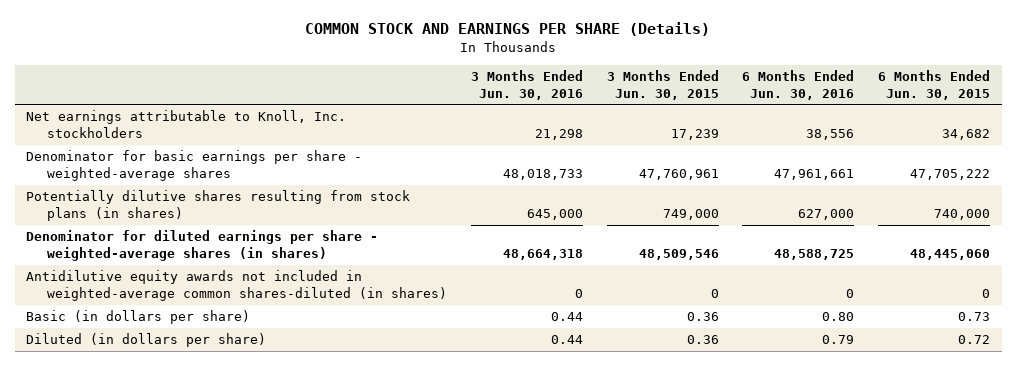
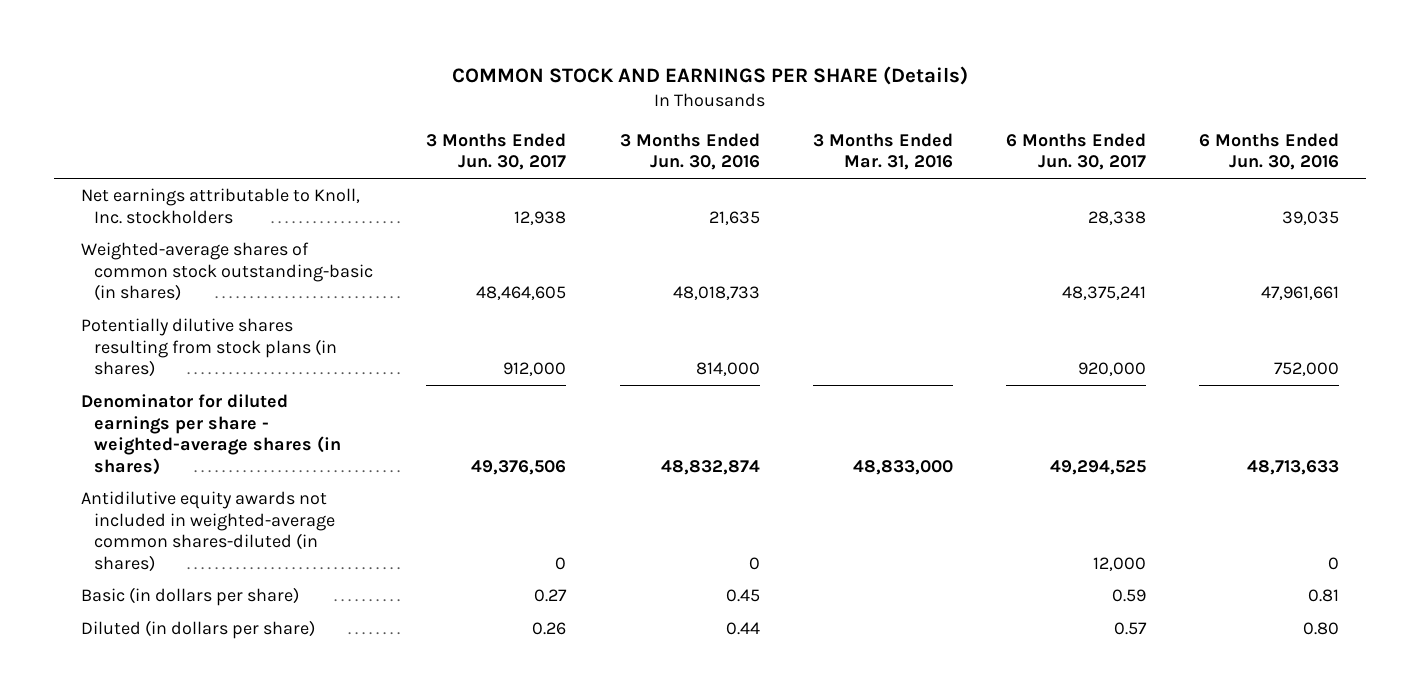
- | 3 Months Ended Jun. 30, 2016 | 3 Months Ended Jun. 30, 2015 | 6 Months Ended Jun. 30, 2016 | 6 Months Ended Jun. 30, 2015
+ | 3 Months Ended Jun. 30, 2017 | 3 Months Ended Jun. 30, 2016 | 3 Months Ended Mar. 31, 2016 | 6 Months Ended Jun. 30, 2017 | 6 Months Ended Jun. 30, 2016
- Net earnings attributable to Knoll, Inc. stockholders | 21,298 | 17,239 | 38,556 | 34,682
- Denominator for basic earnings per share - weighted-average shares | 48,018,733 | 47,760,961 | 47,961,661 | 47,705,222
- Potentially dilutive shares resulting from stock plans (in shares) | 645,000 | 749,000 | 627,000 | 740,000
- Denominator for diluted earnings per share - weighted-average shares (in shares) | 48,664,318 | 48,509,546 | 48,588,725 | 48,445,060
+ Net earnings attributable to Knoll, Inc. stockholders | 12,938 | 21,635 | | 28,338 | 39,035
+ Weighted-average shares of common stock outstanding-basic (in shares) | 48,464,605 | 48,018,733 | | 48,375,241 | 47,961,661
+ Potentially dilutive shares resulting from stock plans (in shares) | 912,000 | 814,000 | | 920,000 | 752,000
+ Denominator for diluted earnings per share - weighted-average shares (in shares) | 49,376,506 | 48,832,874 | 48,833,000 | 49,294,525 | 48,713,633
- Basic (in dollars per share) | 0.44 | 0.36 | 0.80 | 0.73
- Diluted (in dollars per share) | 0.44 | 0.36 | 0.79 | 0.72
+ Basic (in dollars per share) | 0.27 | 0.45 | | 0.59 | 0.81
+ Diluted (in dollars per share) | 0.26 | 0.44 | | 0.57 | 0.80

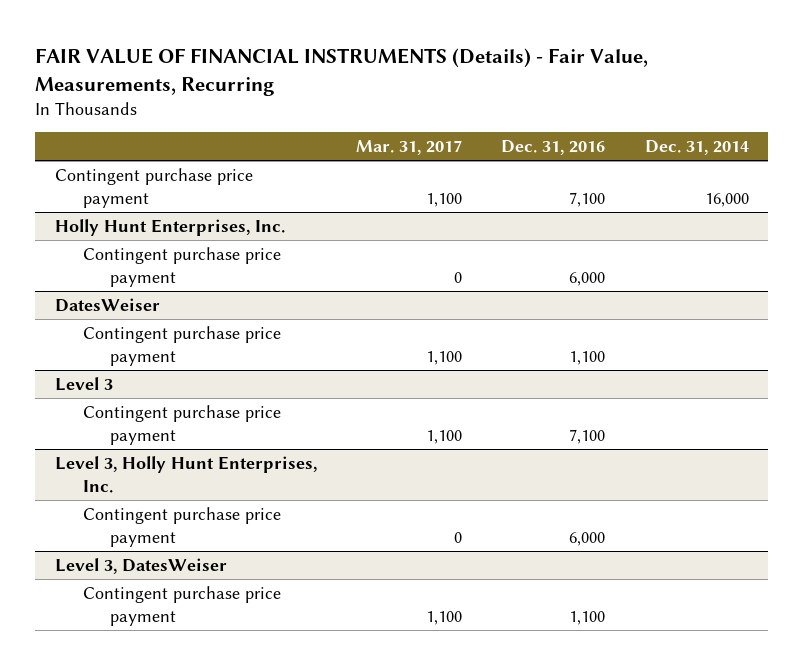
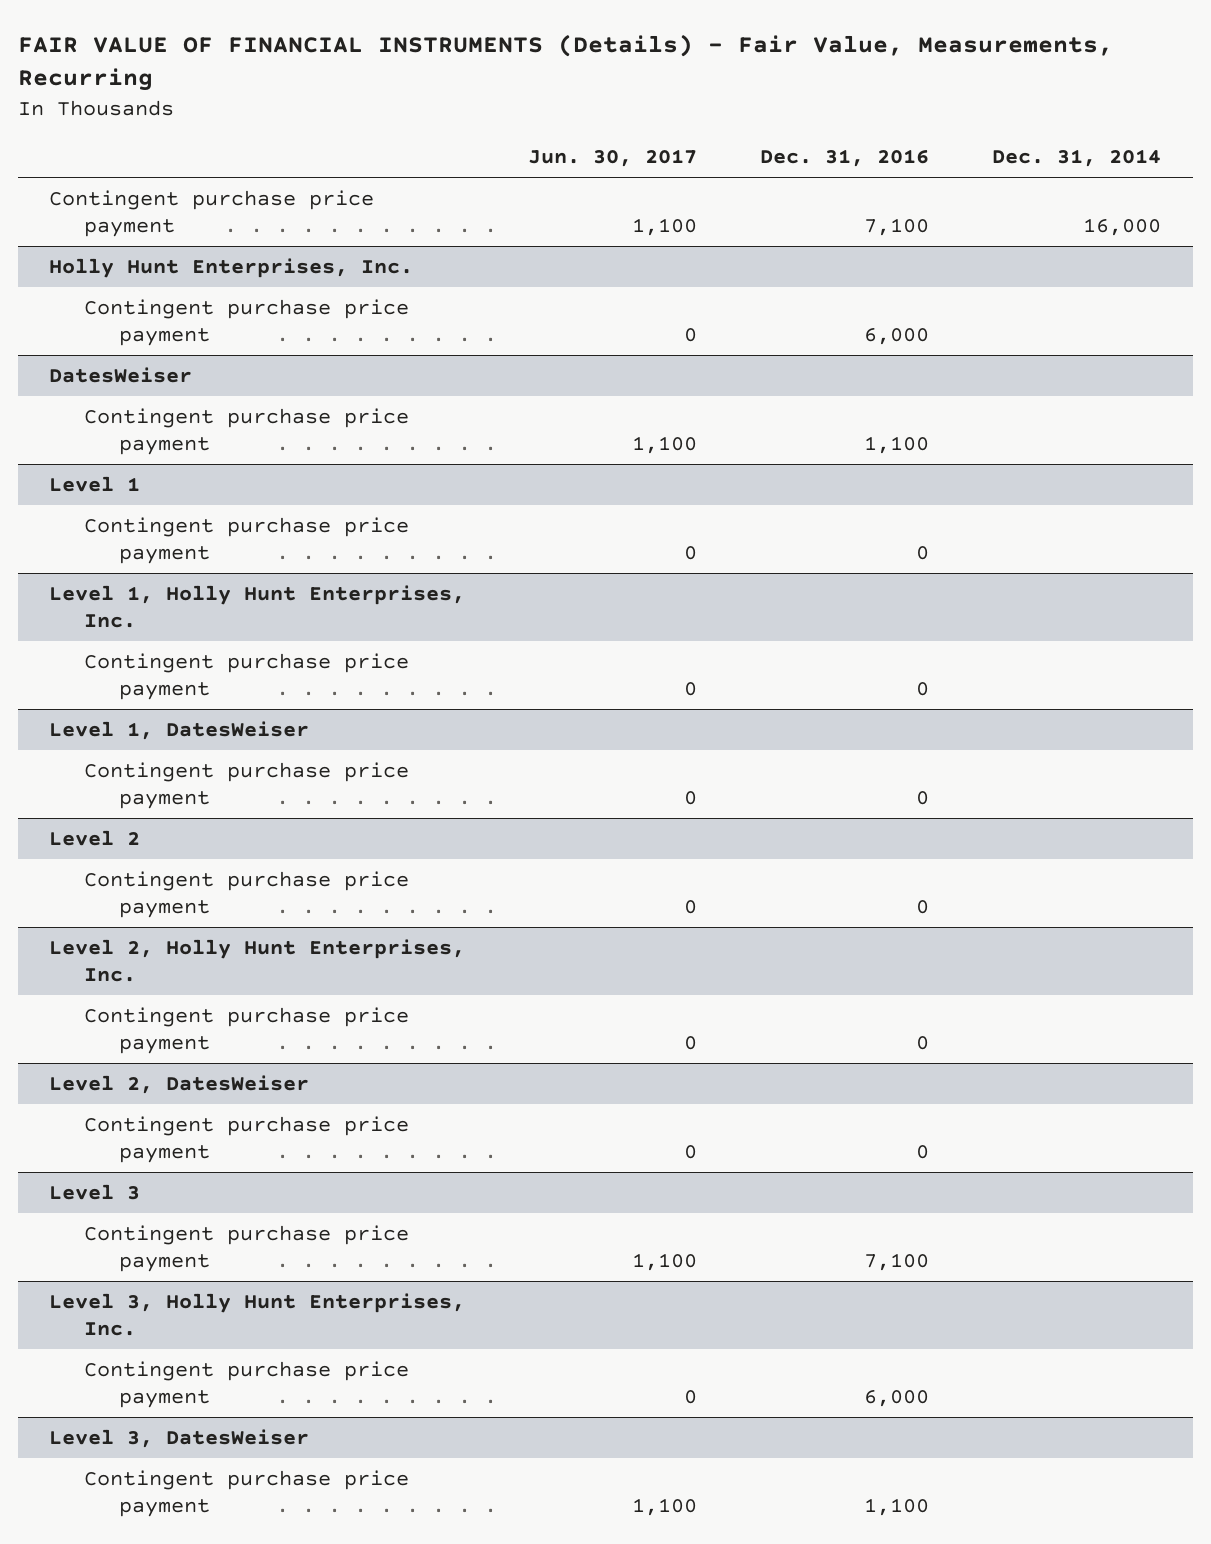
- | Mar. 31, 2017 | Dec. 31, 2016 | Dec. 31, 2014
+ | Jun. 30, 2017 | Dec. 31, 2016 | Dec. 31, 2014
+ Level 1
+ Contingent purchase price payment | 0 | 0 |
+ Level 1, Holly Hunt Enterprises, Inc.
+ Contingent purchase price payment | 0 | 0 |
+ Level 1, DatesWeiser
+ Contingent purchase price payment | 0 | 0 |
+ Level 2
+ Contingent purchase price payment | 0 | 0 |
+ Level 2, Holly Hunt Enterprises, Inc.
+ Contingent purchase price payment | 0 | 0 |
+ Level 2, DatesWeiser
+ Contingent purchase price payment | 0 | 0 |

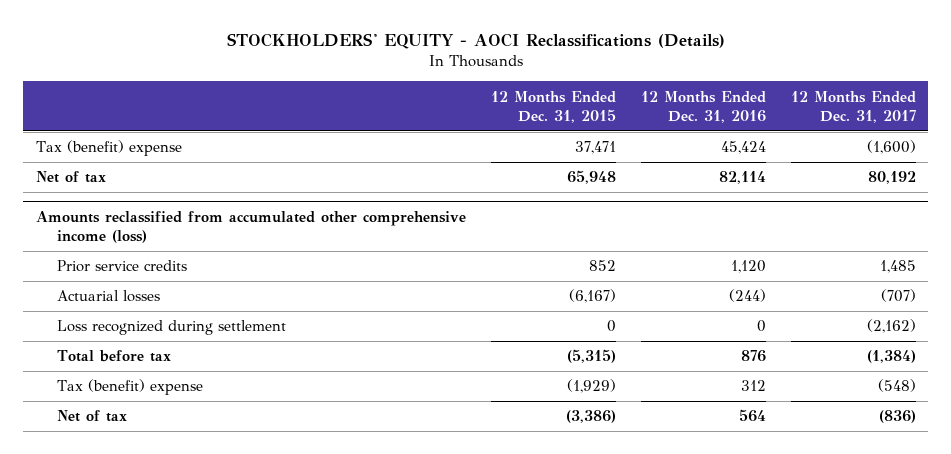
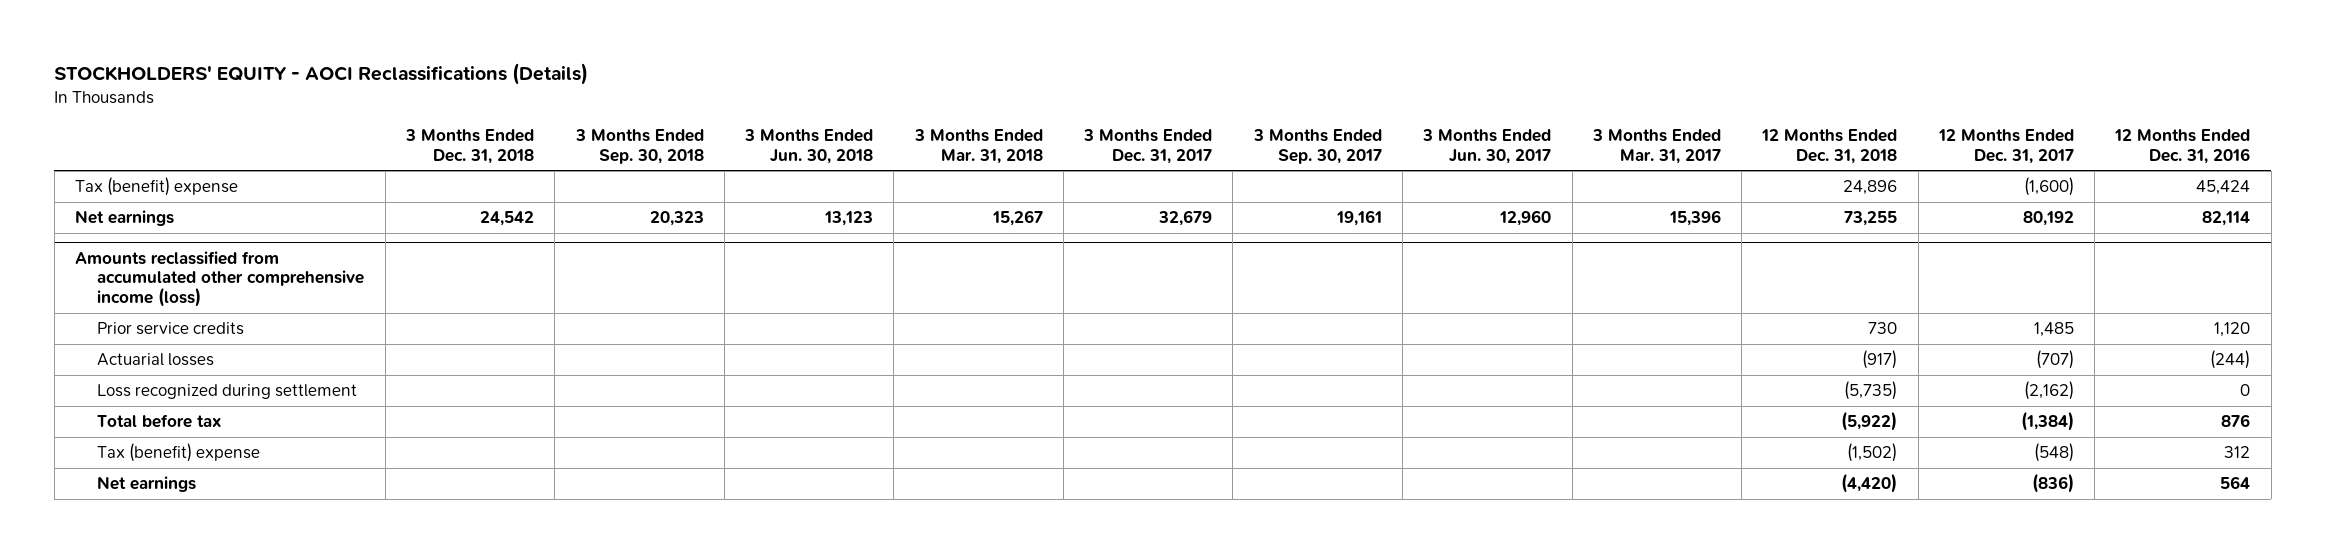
- | 12 Months Ended Dec. 31, 2015 | 12 Months Ended Dec. 31, 2016 | 12 Months Ended Dec. 31, 2017
+ | 3 Months Ended Dec. 31, 2018 | 3 Months Ended Sep. 30, 2018 | 3 Months Ended Jun. 30, 2018 | 3 Months Ended Mar. 31, 2018 | 3 Months Ended Dec. 31, 2017 | 3 Months Ended Sep. 30, 2017 | 3 Months Ended Jun. 30, 2017 | 3 Months Ended Mar. 31, 2017 | 12 Months Ended Dec. 31, 2018 | 12 Months Ended Dec. 31, 2017 | 12 Months Ended Dec. 31, 2016
- Net of tax | 65,948 | 82,114 | 80,192
+ Net earnings | 24,542 | 20,323 | 13,123 | 15,267 | 32,679 | 19,161 | 12,960 | 15,396 | 73,255 | 80,192 | 82,114
@ Amounts reclassified from accumulated other comprehensive income (loss)
- Net of tax | (3,386) | 564 | (836)
+ Net earnings | | | | | | | | | (4,420) | (836) | 564

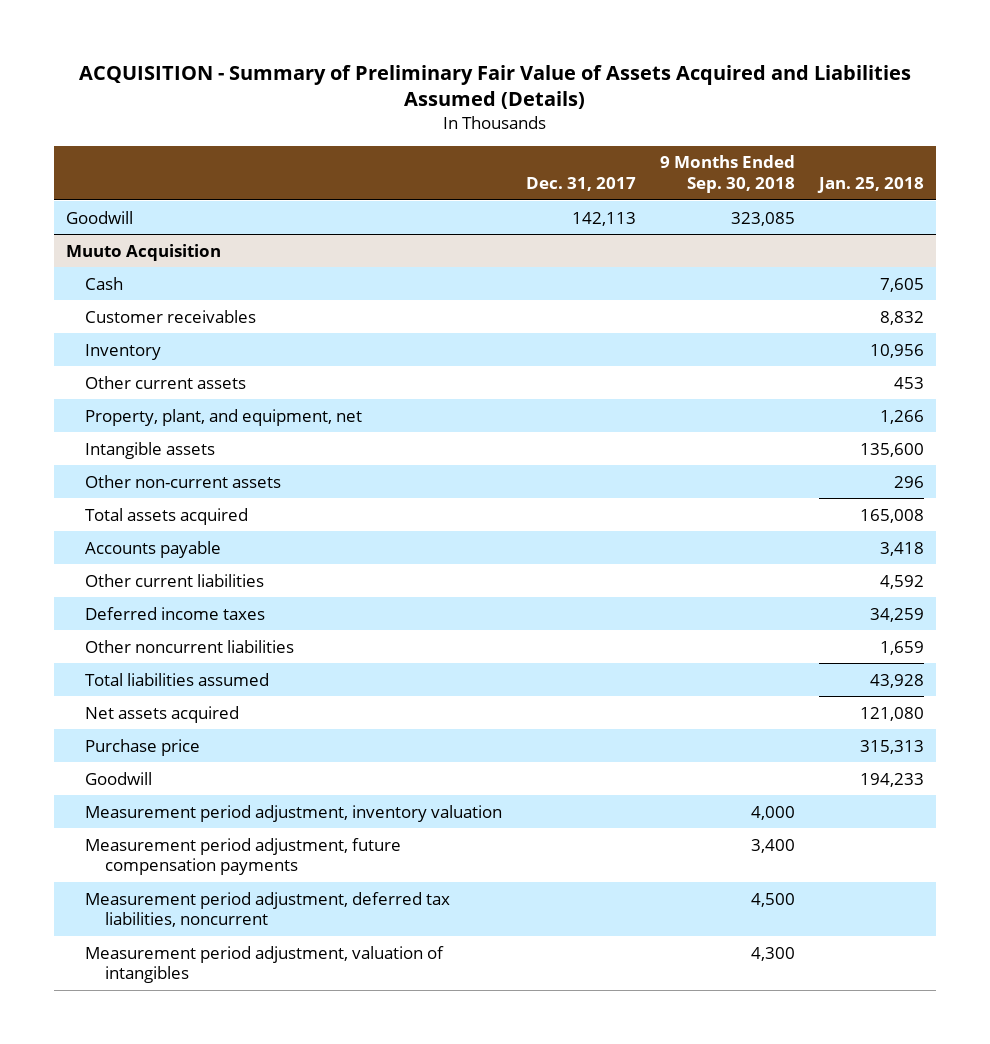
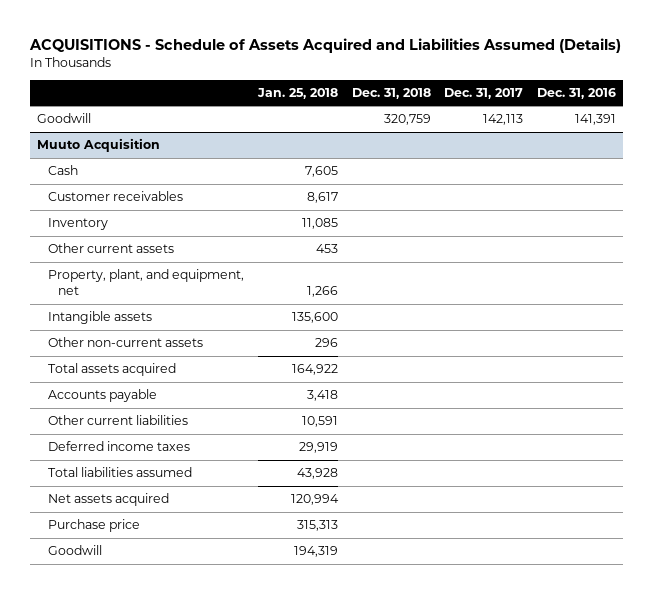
- ACQUISITION - Summary of Preliminary Fair Value of Assets Acquired and Liabilities Assumed (Details)
+ ACQUISITIONS - Schedule of Assets Acquired and Liabilities Assumed (Details)
- | Dec. 31, 2017 | 9 Months Ended Sep. 30, 2018 | Jan. 25, 2018
+ | Jan. 25, 2018 | Dec. 31, 2018 | Dec. 31, 2017 | Dec. 31, 2016
@ Muuto Acquisition
- Customer receivables | | | 8,832
- Inventory | | | 10,956
+ Customer receivables | 8,617 | | |
+ Inventory | 11,085 | | |
- Total assets acquired | | | 165,008
+ Total assets acquired | 164,922 | | |
- Other current liabilities | | | 4,592
- Deferred income taxes | | | 34,259
- Other noncurrent liabilities | | | 1,659
+ Other current liabilities | 10,591 | | |
+ Deferred income taxes | 29,919 | | |
- Net assets acquired | | | 121,080
+ Net assets acquired | 120,994 | | |
- Goodwill | | | 194,233
- Measurement period adjustment, inventory valuation | | 4,000 |
- Measurement period adjustment, future compensation payments | | 3,400 |
- Measurement period adjustment, deferred tax liabilities, noncurrent | | 4,500 |
- Measurement period adjustment, valuation of intangibles | | 4,300 |
+ Goodwill | 194,319 | | |

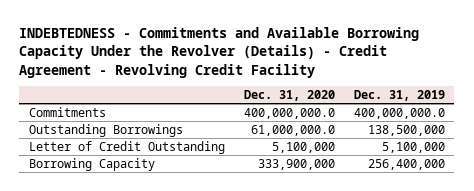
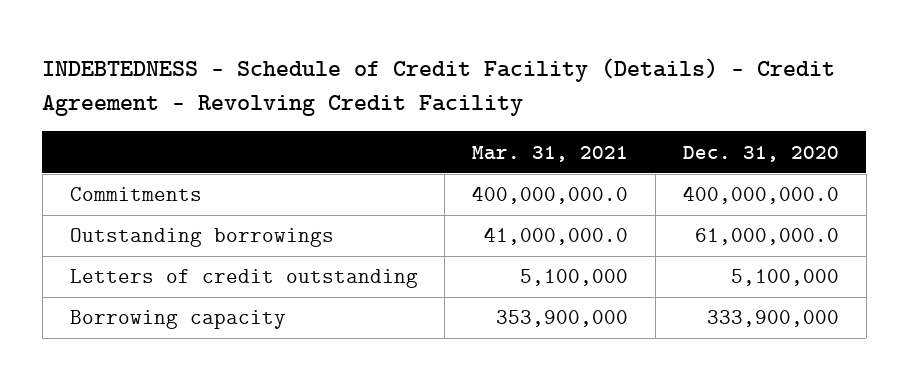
- INDEBTEDNESS - Commitments and Available Borrowing Capacity Under the Revolver (Details) - Credit Agreement - Revolving Credit Facility
+ INDEBTEDNESS - Schedule of Credit Facility (Details) - Credit Agreement - Revolving Credit Facility
- | Dec. 31, 2020 | Dec. 31, 2019
+ | Mar. 31, 2021 | Dec. 31, 2020
- Outstanding Borrowings | 61,000,000.0 | 138,500,000
- Letter of Credit Outstanding | 5,100,000 | 5,100,000
- Borrowing Capacity | 333,900,000 | 256,400,000
+ Outstanding borrowings | 41,000,000.0 | 61,000,000.0
+ Letters of credit outstanding | 5,100,000 | 5,100,000
+ Borrowing capacity | 353,900,000 | 333,900,000

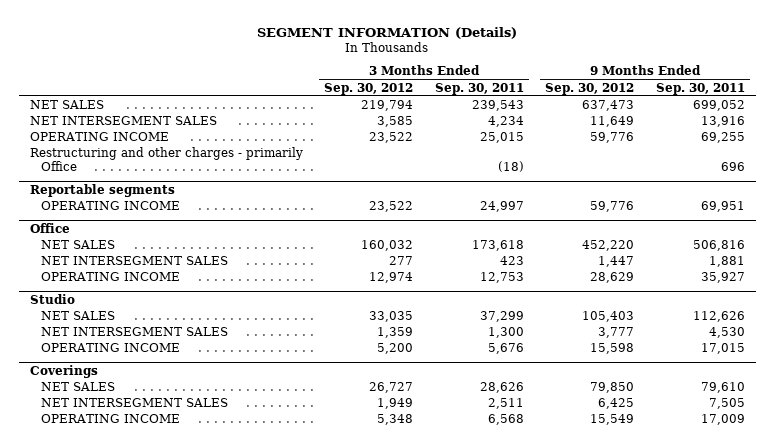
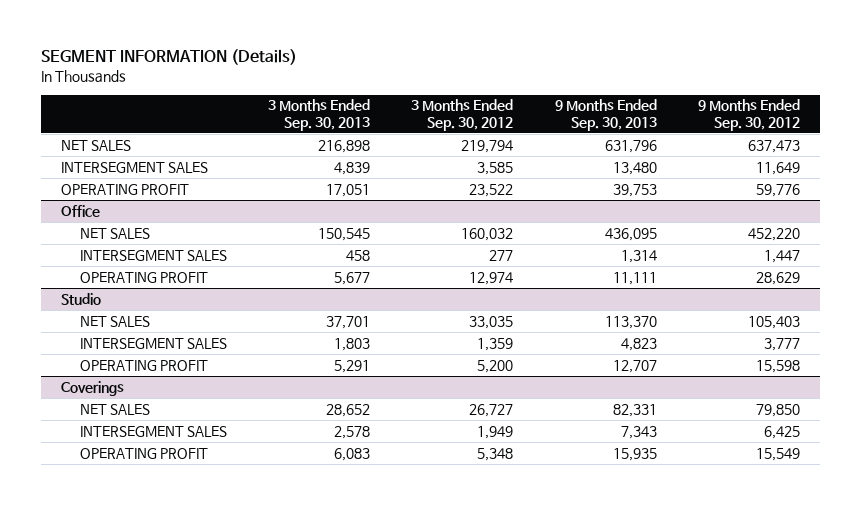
- | 3 Months Ended Sep. 30, 2012 | 3 Months Ended Sep. 30, 2011 | 9 Months Ended Sep. 30, 2012 | 9 Months Ended Sep. 30, 2011
+ | 3 Months Ended Sep. 30, 2013 | 3 Months Ended Sep. 30, 2012 | 9 Months Ended Sep. 30, 2013 | 9 Months Ended Sep. 30, 2012
- NET INTERSEGMENT SALES | 3,585 | 4,234 | 11,649 | 13,916
- OPERATING INCOME | 23,522 | 25,015 | 59,776 | 69,255
- Restructuring and other charges - primarily Office | | (18) | | 696
- Reportable segments
- OPERATING INCOME | 23,522 | 24,997 | 59,776 | 69,951
+ INTERSEGMENT SALES | 4,839 | 3,585 | 13,480 | 11,649
+ OPERATING PROFIT | 17,051 | 23,522 | 39,753 | 59,776
@ Office
- NET INTERSEGMENT SALES | 277 | 423 | 1,447 | 1,881
- OPERATING INCOME | 12,974 | 12,753 | 28,629 | 35,927
+ INTERSEGMENT SALES | 458 | 277 | 1,314 | 1,447
+ OPERATING PROFIT | 5,677 | 12,974 | 11,111 | 28,629
@ Studio
- NET INTERSEGMENT SALES | 1,359 | 1,300 | 3,777 | 4,530
- OPERATING INCOME | 5,200 | 5,676 | 15,598 | 17,015
+ INTERSEGMENT SALES | 1,803 | 1,359 | 4,823 | 3,777
+ OPERATING PROFIT | 5,291 | 5,200 | 12,707 | 15,598
@ Coverings
- NET INTERSEGMENT SALES | 1,949 | 2,511 | 6,425 | 7,505
- OPERATING INCOME | 5,348 | 6,568 | 15,549 | 17,009
+ INTERSEGMENT SALES | 2,578 | 1,949 | 7,343 | 6,425
+ OPERATING PROFIT | 6,083 | 5,348 | 15,935 | 15,549

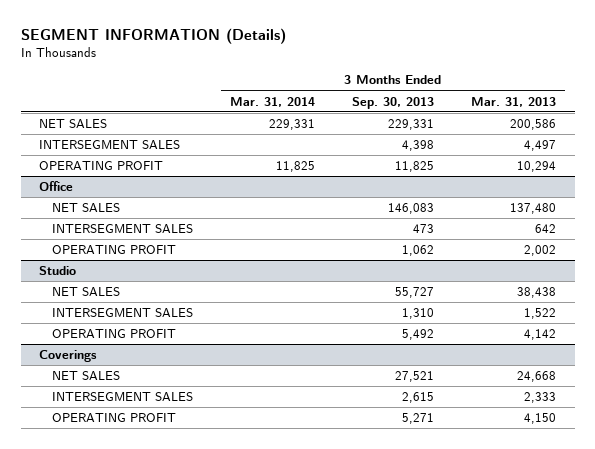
- | 3 Months Ended Sep. 30, 2013 | 3 Months Ended Sep. 30, 2012 | 9 Months Ended Sep. 30, 2013 | 9 Months Ended Sep. 30, 2012
+ | 3 Months Ended Mar. 31, 2014 | 3 Months Ended Sep. 30, 2013 | 3 Months Ended Mar. 31, 2013
- NET SALES | 216,898 | 219,794 | 631,796 | 637,473
- INTERSEGMENT SALES | 4,839 | 3,585 | 13,480 | 11,649
- OPERATING PROFIT | 17,051 | 23,522 | 39,753 | 59,776
+ NET SALES | 229,331 | 229,331 | 200,586
+ INTERSEGMENT SALES | | 4,398 | 4,497
+ OPERATING PROFIT | 11,825 | 11,825 | 10,294
@ Office
- NET SALES | 150,545 | 160,032 | 436,095 | 452,220
- INTERSEGMENT SALES | 458 | 277 | 1,314 | 1,447
- OPERATING PROFIT | 5,677 | 12,974 | 11,111 | 28,629
+ NET SALES | | 146,083 | 137,480
+ INTERSEGMENT SALES | | 473 | 642
+ OPERATING PROFIT | | 1,062 | 2,002
@ Studio
- NET SALES | 37,701 | 33,035 | 113,370 | 105,403
- INTERSEGMENT SALES | 1,803 | 1,359 | 4,823 | 3,777
- OPERATING PROFIT | 5,291 | 5,200 | 12,707 | 15,598
+ NET SALES | | 55,727 | 38,438
+ INTERSEGMENT SALES | | 1,310 | 1,522
+ OPERATING PROFIT | | 5,492 | 4,142
@ Coverings
- NET SALES | 28,652 | 26,727 | 82,331 | 79,850
- INTERSEGMENT SALES | 2,578 | 1,949 | 7,343 | 6,425
- OPERATING PROFIT | 6,083 | 5,348 | 15,935 | 15,549
+ NET SALES | | 27,521 | 24,668
+ INTERSEGMENT SALES | | 2,615 | 2,333
+ OPERATING PROFIT | | 5,271 | 4,150

